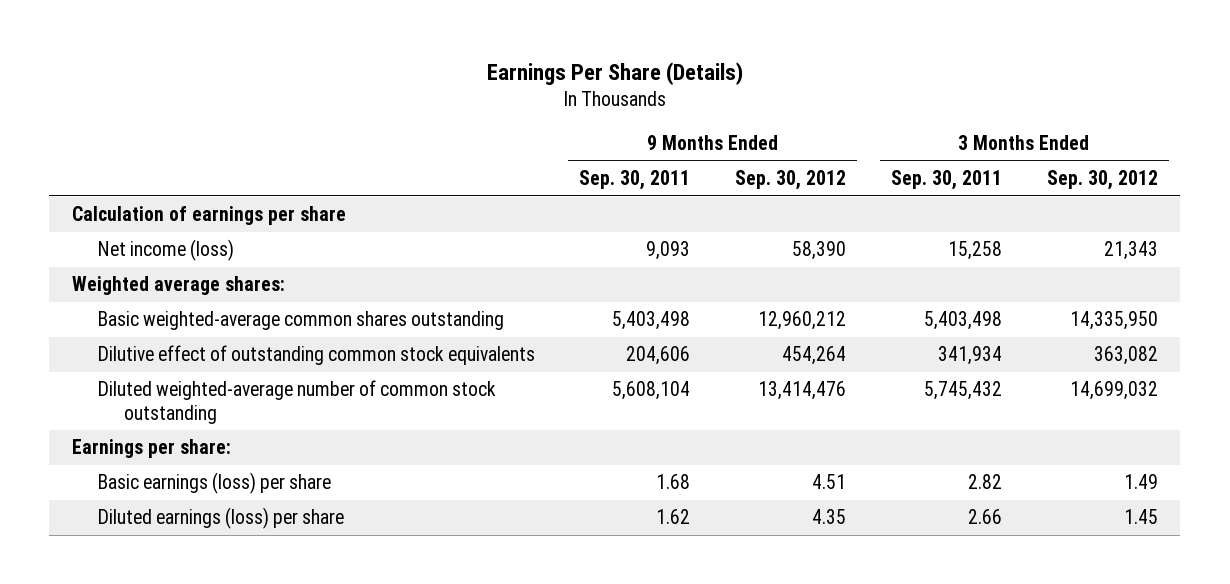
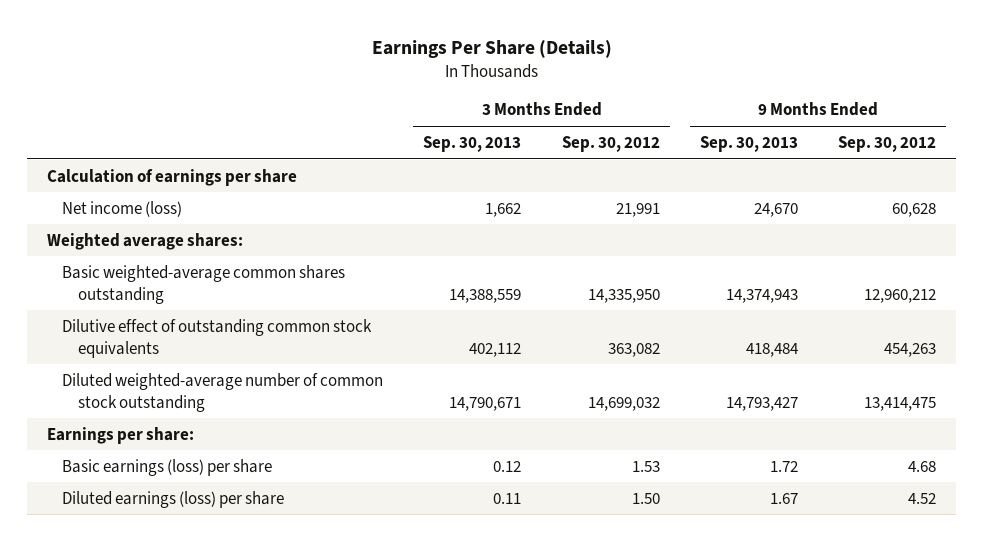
- | 9 Months Ended Sep. 30, 2011 | 9 Months Ended Sep. 30, 2012 | 3 Months Ended Sep. 30, 2011 | 3 Months Ended Sep. 30, 2012
+ | 3 Months Ended Sep. 30, 2013 | 3 Months Ended Sep. 30, 2012 | 9 Months Ended Sep. 30, 2013 | 9 Months Ended Sep. 30, 2012
- Net income (loss) | 9,093 | 58,390 | 15,258 | 21,343
+ Net income (loss) | 1,662 | 21,991 | 24,670 | 60,628
- Dilutive effect of outstanding common stock equivalents | 204,606 | 454,264 | 341,934 | 363,082
- Diluted weighted-average number of common stock outstanding | 5,608,104 | 13,414,476 | 5,745,432 | 14,699,032
+ Dilutive effect of outstanding common stock equivalents | 402,112 | 363,082 | 418,484 | 454,263
+ Diluted weighted-average number of common stock outstanding | 14,790,671 | 14,699,032 | 14,793,427 | 13,414,475
- Basic earnings (loss) per share | 1.68 | 4.51 | 2.82 | 1.49
- Diluted earnings (loss) per share | 1.62 | 4.35 | 2.66 | 1.45
+ Basic earnings (loss) per share | 0.12 | 1.53 | 1.72 | 4.68
+ Diluted earnings (loss) per share | 0.11 | 1.50 | 1.67 | 4.52

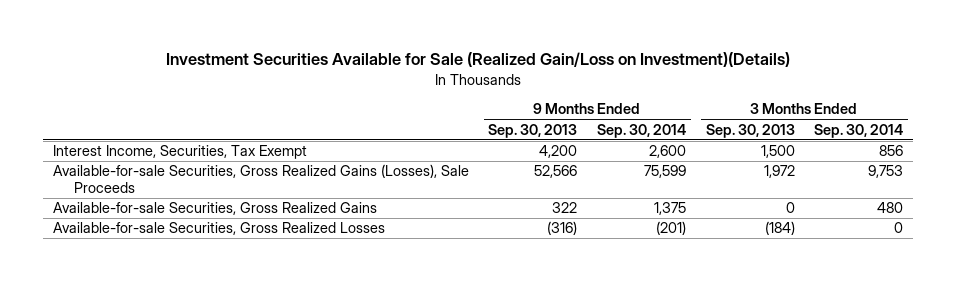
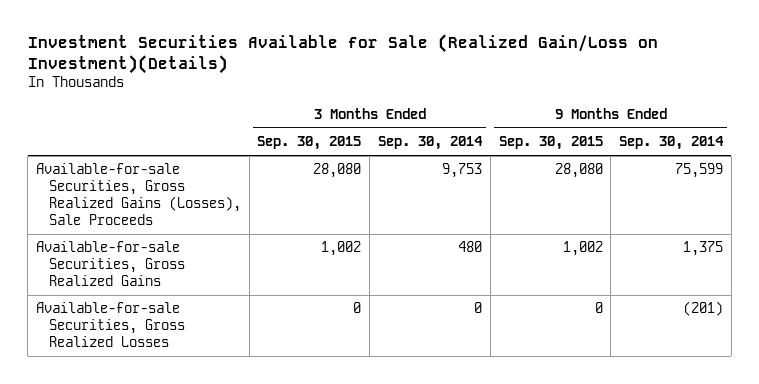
- | 9 Months Ended Sep. 30, 2013 | 9 Months Ended Sep. 30, 2014 | 3 Months Ended Sep. 30, 2013 | 3 Months Ended Sep. 30, 2014
+ | 3 Months Ended Sep. 30, 2015 | 3 Months Ended Sep. 30, 2014 | 9 Months Ended Sep. 30, 2015 | 9 Months Ended Sep. 30, 2014
- Interest Income, Securities, Tax Exempt | 4,200 | 2,600 | 1,500 | 856

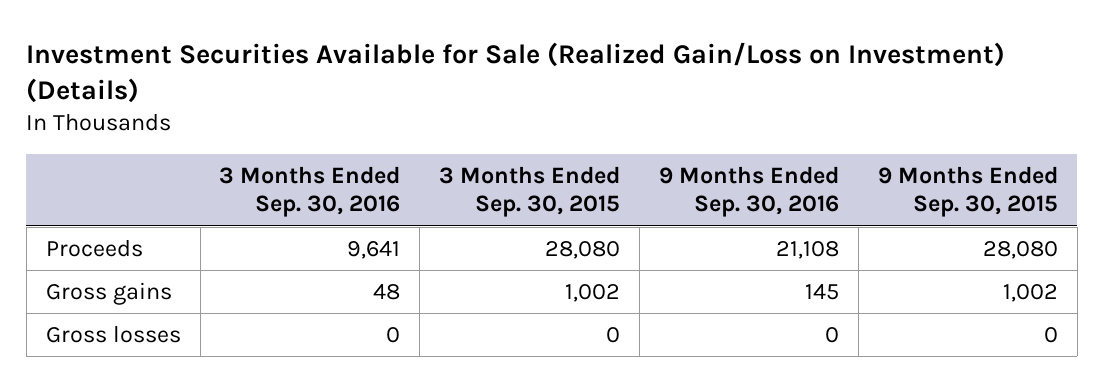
- Investment Securities Available for Sale (Realized Gain/Loss on Investment)(Details)
+ Investment Securities Available for Sale (Realized Gain/Loss on Investment) (Details)
- | 3 Months Ended Sep. 30, 2015 | 3 Months Ended Sep. 30, 2014 | 9 Months Ended Sep. 30, 2015 | 9 Months Ended Sep. 30, 2014
+ | 3 Months Ended Sep. 30, 2016 | 3 Months Ended Sep. 30, 2015 | 9 Months Ended Sep. 30, 2016 | 9 Months Ended Sep. 30, 2015
- Available-for-sale Securities, Gross Realized Gains (Losses), Sale Proceeds | 28,080 | 9,753 | 28,080 | 75,599
- Available-for-sale Securities, Gross Realized Gains | 1,002 | 480 | 1,002 | 1,375
- Available-for-sale Securities, Gross Realized Losses | 0 | 0 | 0 | (201)
+ Proceeds | 9,641 | 28,080 | 21,108 | 28,080
+ Gross gains | 48 | 1,002 | 145 | 1,002
+ Gross losses | 0 | 0 | 0 | 0

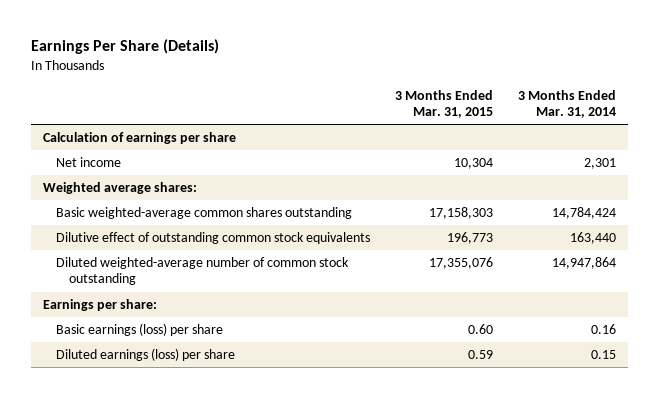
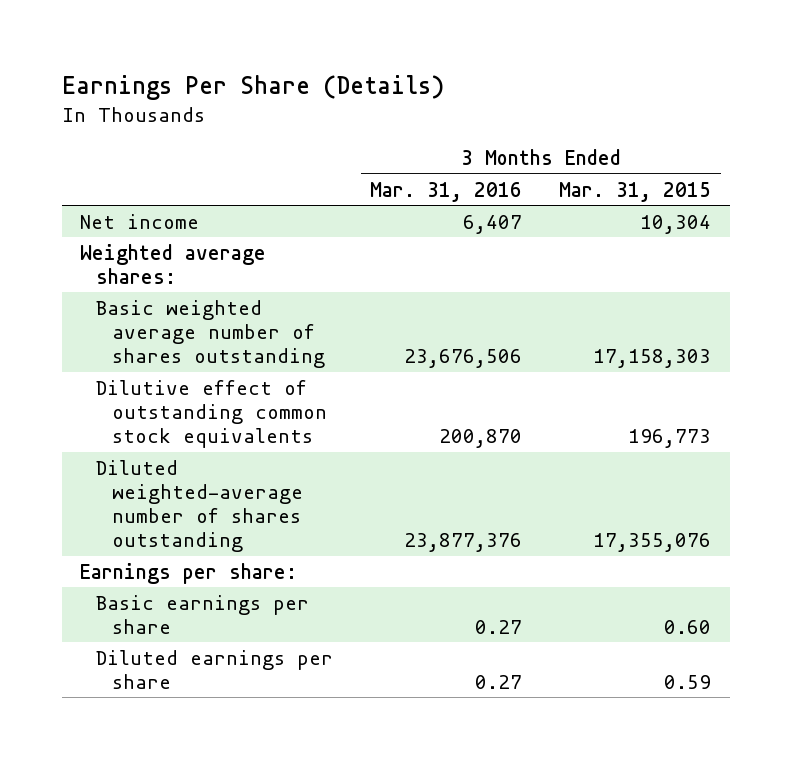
- | 3 Months Ended Mar. 31, 2015 | 3 Months Ended Mar. 31, 2014
+ | 3 Months Ended Mar. 31, 2016 | 3 Months Ended Mar. 31, 2015
- Calculation of earnings per share
- Basic weighted-average common shares outstanding | 17,158,303 | 14,784,424
+ Basic weighted average number of shares outstanding | 23,676,506 | 17,158,303
- Diluted weighted-average number of common stock outstanding | 17,355,076 | 14,947,864
+ Diluted weighted-average number of shares outstanding | 23,877,376 | 17,355,076
- Basic earnings (loss) per share | 0.60 | 0.16
- Diluted earnings (loss) per share | 0.59 | 0.15
+ Basic earnings per share | 0.27 | 0.60
+ Diluted earnings per share | 0.27 | 0.59

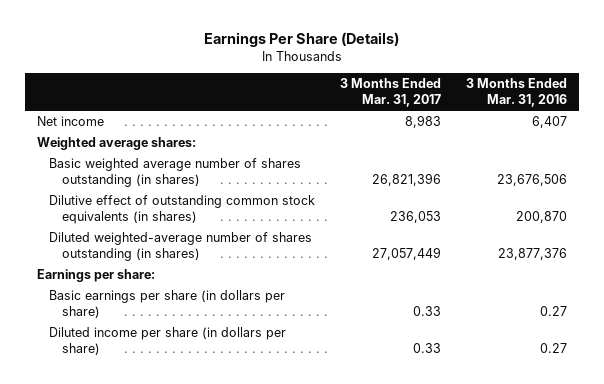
- | 3 Months Ended Mar. 31, 2016 | 3 Months Ended Mar. 31, 2015
+ | 3 Months Ended Mar. 31, 2017 | 3 Months Ended Mar. 31, 2016
- Basic weighted average number of shares outstanding | 23,676,506 | 17,158,303
- Dilutive effect of outstanding common stock equivalents | 200,870 | 196,773
- Diluted weighted-average number of shares outstanding | 23,877,376 | 17,355,076
+ Basic weighted average number of shares outstanding (in shares) | 26,821,396 | 23,676,506
+ Dilutive effect of outstanding common stock equivalents (in shares) | 236,053 | 200,870
+ Diluted weighted-average number of shares outstanding (in shares) | 27,057,449 | 23,877,376
- Basic earnings per share | 0.27 | 0.60
- Diluted earnings per share | 0.27 | 0.59
+ Basic earnings per share (in dollars per share) | 0.33 | 0.27
+ Diluted income per share (in dollars per share) | 0.33 | 0.27

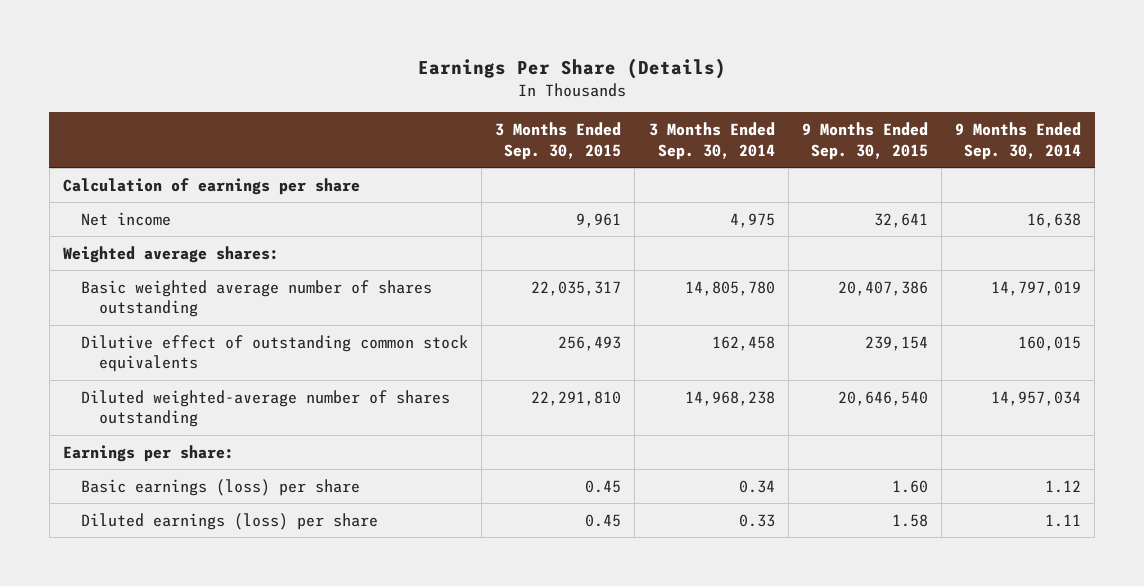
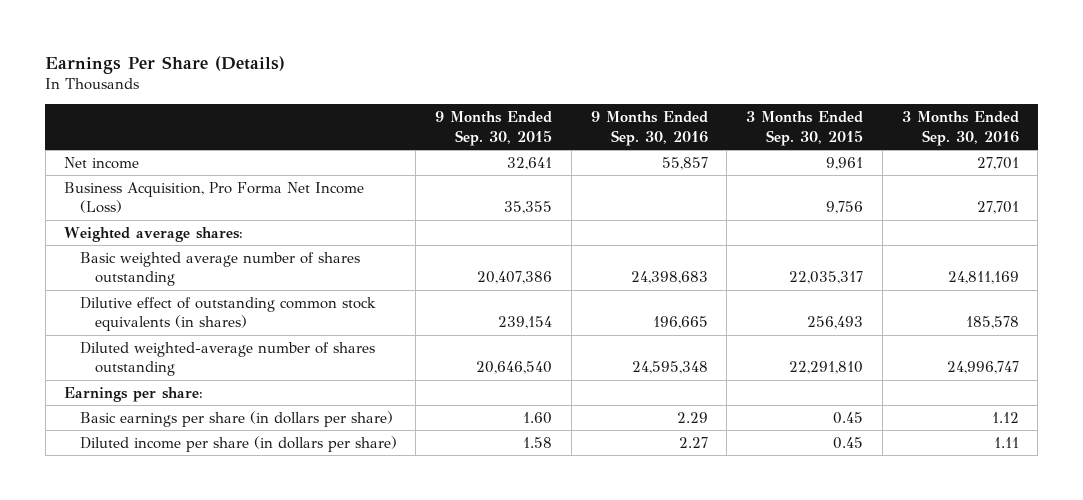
- | 3 Months Ended Sep. 30, 2015 | 3 Months Ended Sep. 30, 2014 | 9 Months Ended Sep. 30, 2015 | 9 Months Ended Sep. 30, 2014
+ | 9 Months Ended Sep. 30, 2015 | 9 Months Ended Sep. 30, 2016 | 3 Months Ended Sep. 30, 2015 | 3 Months Ended Sep. 30, 2016
- Calculation of earnings per share
+ Business Acquisition, Pro Forma Net Income (Loss) | 35,355 | | 9,756 | 27,701
- Dilutive effect of outstanding common stock equivalents | 256,493 | 162,458 | 239,154 | 160,015
+ Dilutive effect of outstanding common stock equivalents (in shares) | 239,154 | 196,665 | 256,493 | 185,578
- Basic earnings (loss) per share | 0.45 | 0.34 | 1.60 | 1.12
- Diluted earnings (loss) per share | 0.45 | 0.33 | 1.58 | 1.11
+ Basic earnings per share (in dollars per share) | 1.60 | 2.29 | 0.45 | 1.12
+ Diluted income per share (in dollars per share) | 1.58 | 2.27 | 0.45 | 1.11

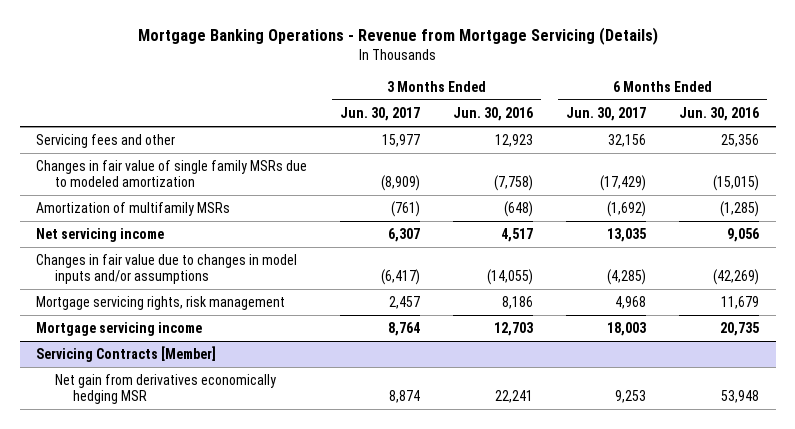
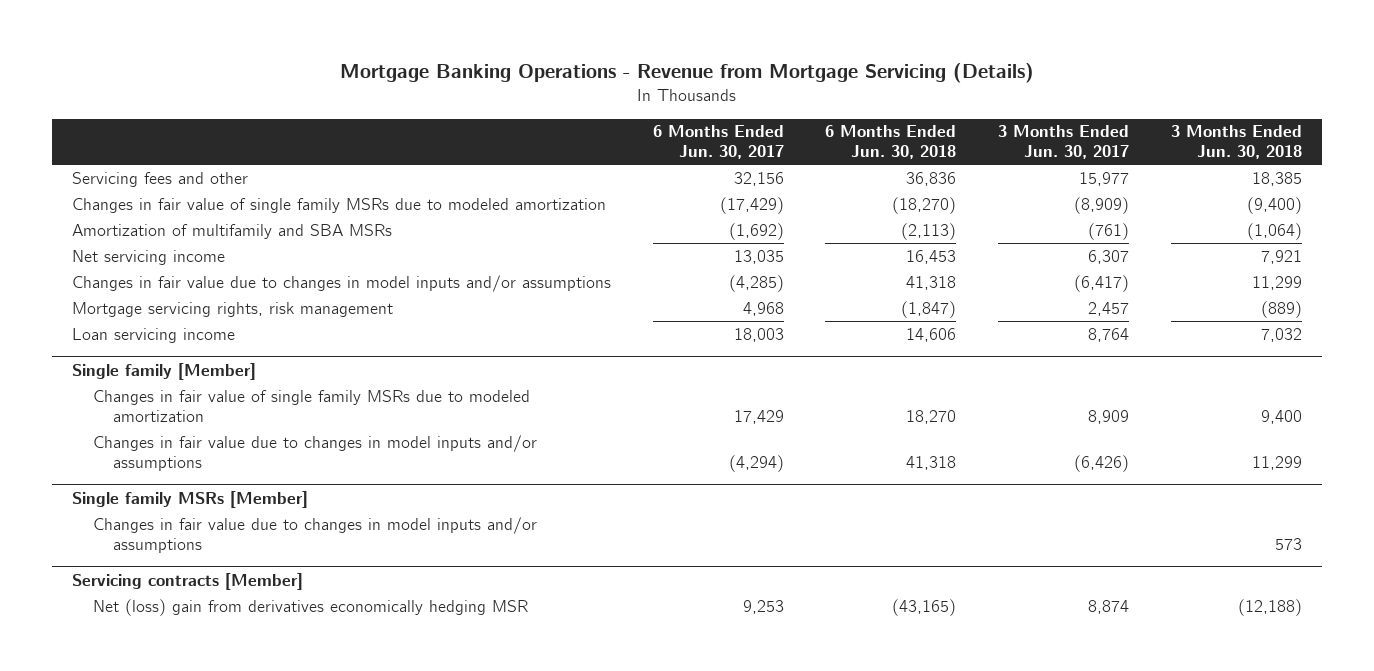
- | 3 Months Ended Jun. 30, 2017 | 3 Months Ended Jun. 30, 2016 | 6 Months Ended Jun. 30, 2017 | 6 Months Ended Jun. 30, 2016
+ | 6 Months Ended Jun. 30, 2017 | 6 Months Ended Jun. 30, 2018 | 3 Months Ended Jun. 30, 2017 | 3 Months Ended Jun. 30, 2018
- Amortization of multifamily MSRs | (761) | (648) | (1,692) | (1,285)
+ Amortization of multifamily and SBA MSRs | (1,692) | (2,113) | (761) | (1,064)
- Mortgage servicing income | 8,764 | 12,703 | 18,003 | 20,735
- Servicing Contracts [Member]
- Net gain from derivatives economically hedging MSR | 8,874 | 22,241 | 9,253 | 53,948
+ Loan servicing income | 18,003 | 14,606 | 8,764 | 7,032
+ Single family [Member]
+ Changes in fair value of single family MSRs due to modeled amortization | 17,429 | 18,270 | 8,909 | 9,400
+ Changes in fair value due to changes in model inputs and/or assumptions | (4,294) | 41,318 | (6,426) | 11,299
+ Single family MSRs [Member]
+ Changes in fair value due to changes in model inputs and/or assumptions | | | | 573
+ Servicing contracts [Member]
+ Net (loss) gain from derivatives economically hedging MSR | 9,253 | (43,165) | 8,874 | (12,188)

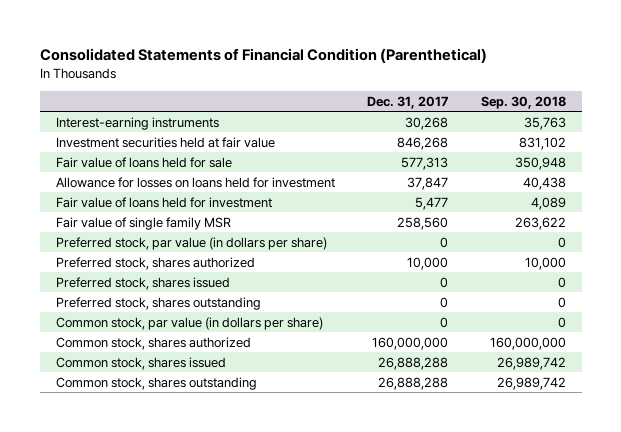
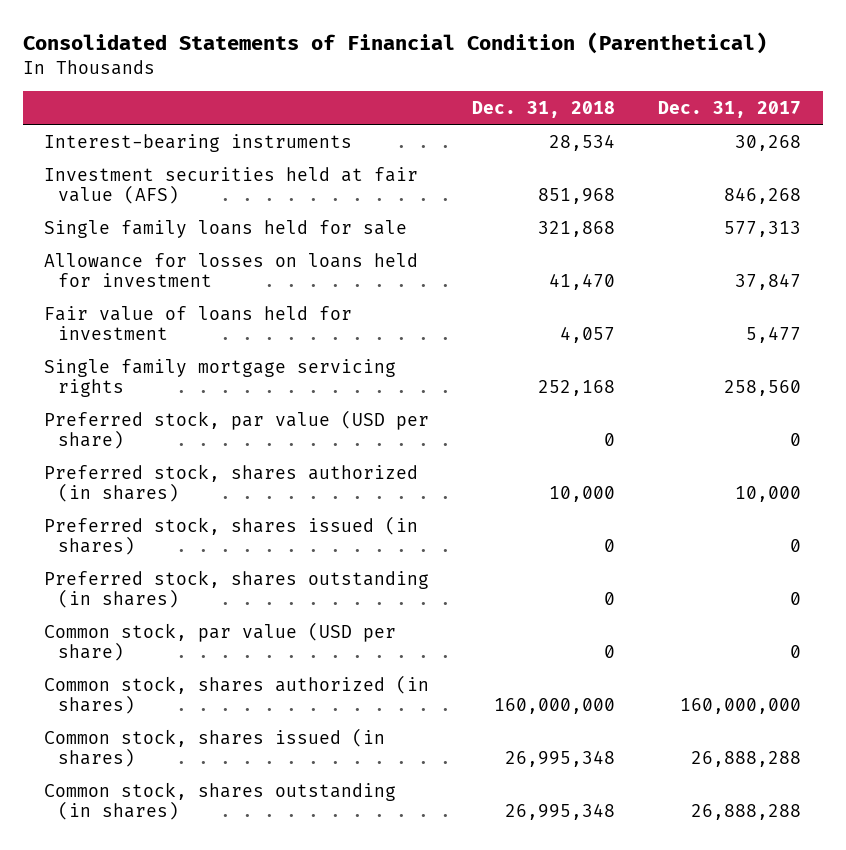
- | Dec. 31, 2017 | Sep. 30, 2018
+ | Dec. 31, 2018 | Dec. 31, 2017
- Interest-earning instruments | 30,268 | 35,763
- Investment securities held at fair value | 846,268 | 831,102
- Fair value of loans held for sale | 577,313 | 350,948
+ Interest-bearing instruments | 28,534 | 30,268
+ Investment securities held at fair value (AFS) | 851,968 | 846,268
+ Single family loans held for sale | 321,868 | 577,313
- Fair value of single family MSR | 258,560 | 263,622
- Preferred stock, par value (in dollars per share) | 0 | 0
- Preferred stock, shares authorized | 10,000 | 10,000
- Preferred stock, shares issued | 0 | 0
- Preferred stock, shares outstanding | 0 | 0
- Common stock, par value (in dollars per share) | 0 | 0
- Common stock, shares authorized | 160,000,000 | 160,000,000
- Common stock, shares issued | 26,888,288 | 26,989,742
- Common stock, shares outstanding | 26,888,288 | 26,989,742
+ Single family mortgage servicing rights | 252,168 | 258,560
+ Preferred stock, par value (USD per share) | 0 | 0
+ Preferred stock, shares authorized (in shares) | 10,000 | 10,000
+ Preferred stock, shares issued (in shares) | 0 | 0
+ Preferred stock, shares outstanding (in shares) | 0 | 0
+ Common stock, par value (USD per share) | 0 | 0
+ Common stock, shares authorized (in shares) | 160,000,000 | 160,000,000
+ Common stock, shares issued (in shares) | 26,995,348 | 26,888,288
+ Common stock, shares outstanding (in shares) | 26,995,348 | 26,888,288

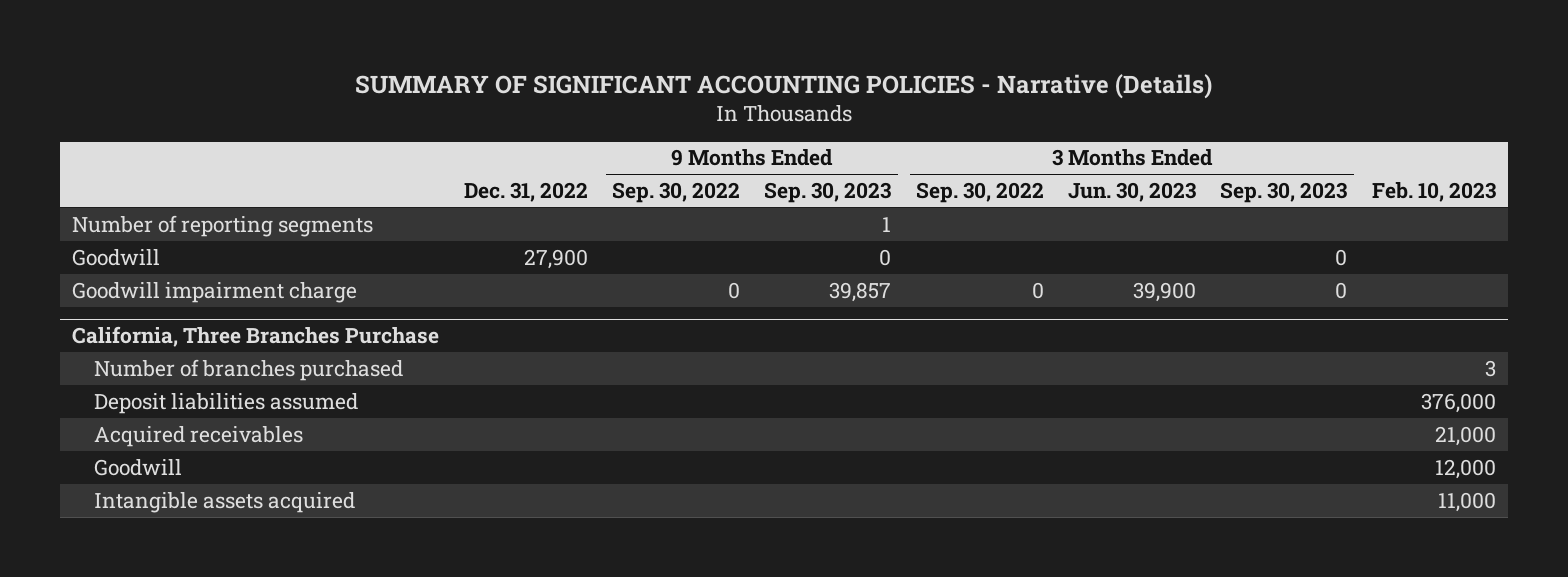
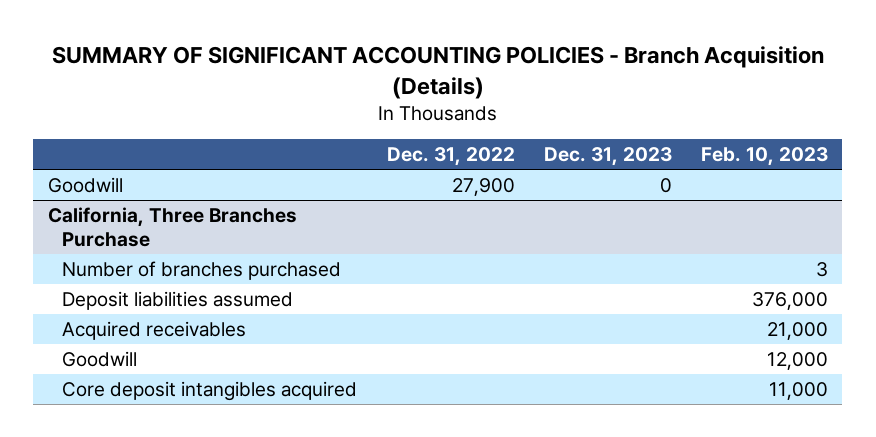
- SUMMARY OF SIGNIFICANT ACCOUNTING POLICIES - Narrative (Details)
+ SUMMARY OF SIGNIFICANT ACCOUNTING POLICIES - Branch Acquisition (Details)
- | Dec. 31, 2022 | 9 Months Ended Sep. 30, 2022 | 9 Months Ended Sep. 30, 2023 | 3 Months Ended Sep. 30, 2022 | 3 Months Ended Jun. 30, 2023 | 3 Months Ended Sep. 30, 2023 | Feb. 10, 2023
+ | Dec. 31, 2022 | Dec. 31, 2023 | Feb. 10, 2023
- Number of reporting segments | | | 1 | | | |
- Goodwill impairment charge | | 0 | 39,857 | 0 | 39,900 | 0 |
@ California, Three Branches Purchase
- Intangible assets acquired | | | | | | | 11,000
+ Core deposit intangibles acquired | | | 11,000

